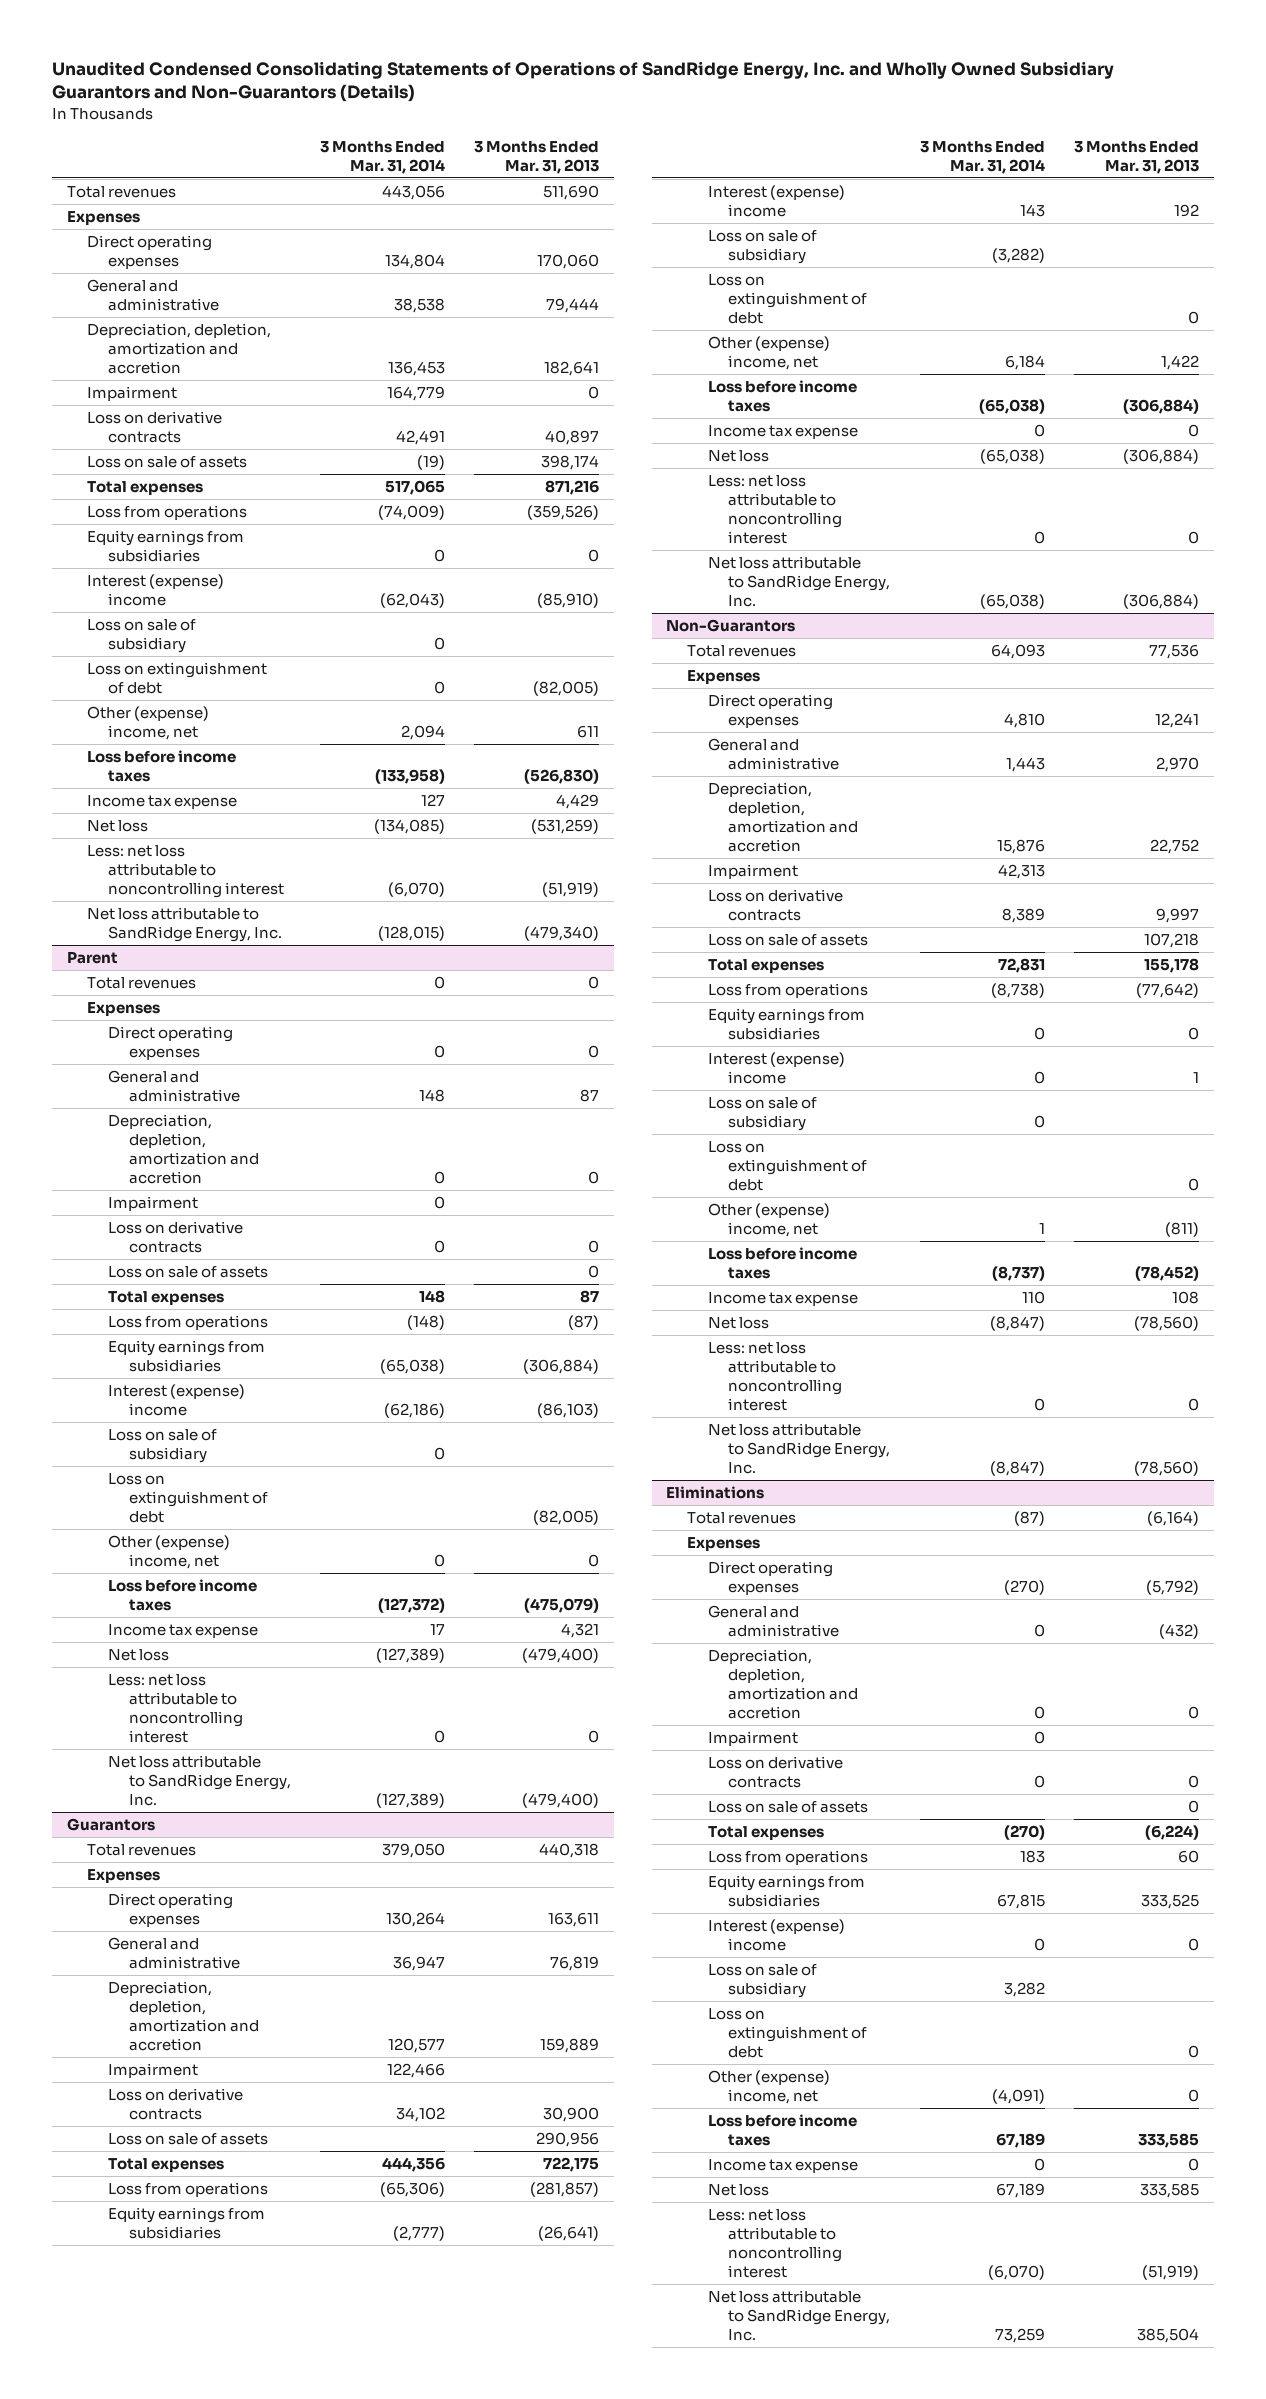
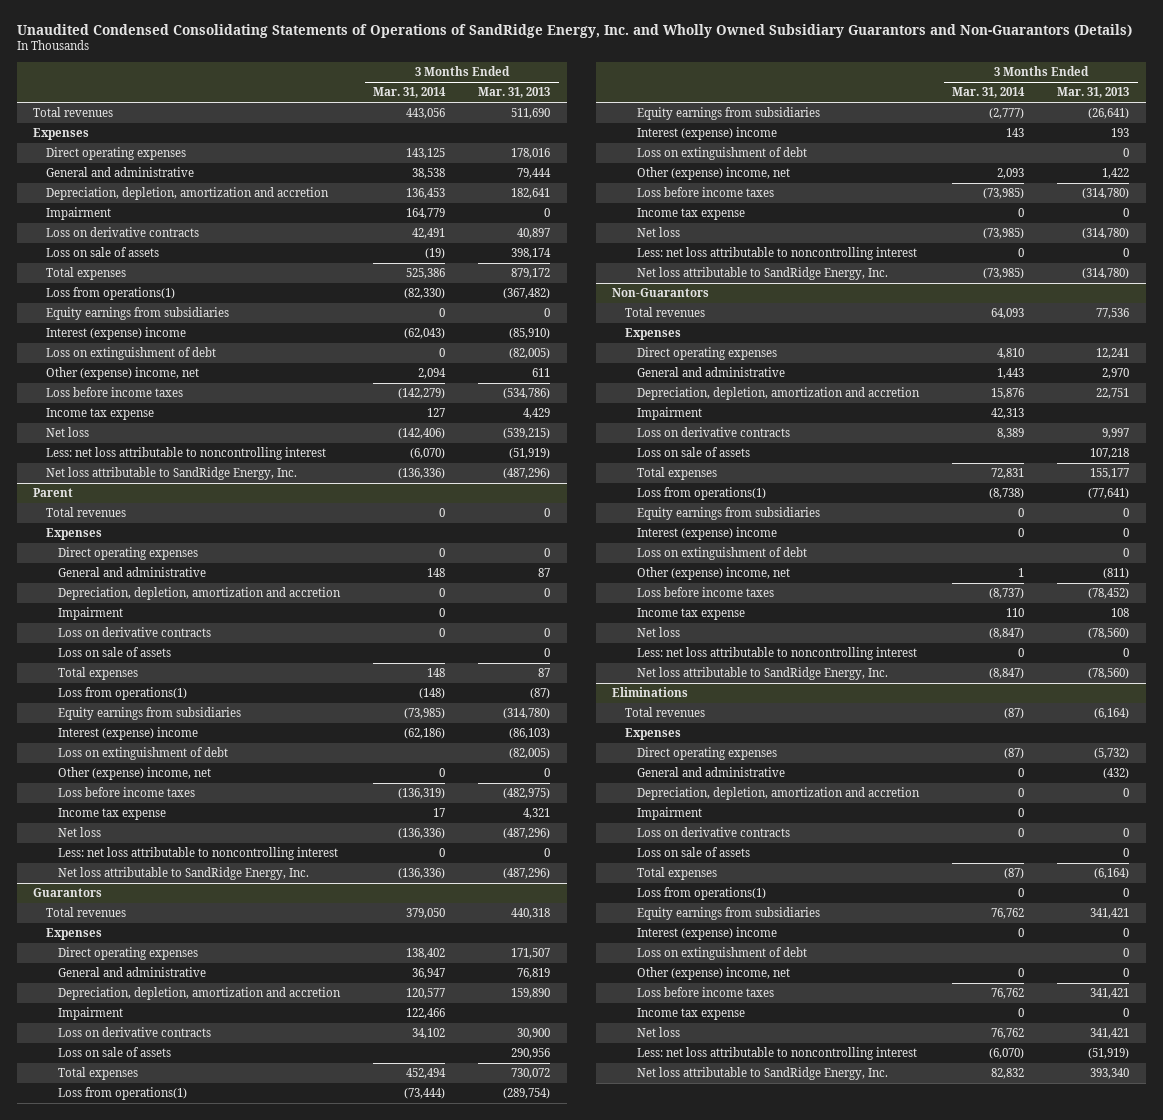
- Direct operating expenses | 134,804 | 170,060
+ Direct operating expenses | 143,125 | 178,016
- Total expenses | 517,065 | 871,216
- Loss from operations | (74,009) | (359,526)
+ Total expenses | 525,386 | 879,172
+ Loss from operations(1) | (82,330) | (367,482)
- Loss on sale of subsidiary | 0 |
- Loss before income taxes | (133,958) | (526,830)
+ Loss before income taxes | (142,279) | (534,786)
- Net loss | (134,085) | (531,259)
+ Net loss | (142,406) | (539,215)
- Net loss attributable to SandRidge Energy, Inc. | (128,015) | (479,340)
+ Net loss attributable to SandRidge Energy, Inc. | (136,336) | (487,296)
@ Parent
- Loss from operations | (148) | (87)
- Equity earnings from subsidiaries | (65,038) | (306,884)
+ Loss from operations(1) | (148) | (87)
+ Equity earnings from subsidiaries | (73,985) | (314,780)
- Loss on sale of subsidiary | 0 |
- Loss before income taxes | (127,372) | (475,079)
+ Loss before income taxes | (136,319) | (482,975)
- Net loss | (127,389) | (479,400)
+ Net loss | (136,336) | (487,296)
- Net loss attributable to SandRidge Energy, Inc. | (127,389) | (479,400)
+ Net loss attributable to SandRidge Energy, Inc. | (136,336) | (487,296)
@ Guarantors
- Direct operating expenses | 130,264 | 163,611
+ Direct operating expenses | 138,402 | 171,507
- Depreciation, depletion, amortization and accretion | 120,577 | 159,889
+ Depreciation, depletion, amortization and accretion | 120,577 | 159,890
- Total expenses | 444,356 | 722,175
- Loss from operations | (65,306) | (281,857)
+ Total expenses | 452,494 | 730,072
+ Loss from operations(1) | (73,444) | (289,754)
- Interest (expense) income | 143 | 192
- Loss on sale of subsidiary | (3,282) |
+ Interest (expense) income | 143 | 193
- Other (expense) income, net | 6,184 | 1,422
- Loss before income taxes | (65,038) | (306,884)
+ Other (expense) income, net | 2,093 | 1,422
+ Loss before income taxes | (73,985) | (314,780)
- Net loss | (65,038) | (306,884)
+ Net loss | (73,985) | (314,780)
- Net loss attributable to SandRidge Energy, Inc. | (65,038) | (306,884)
+ Net loss attributable to SandRidge Energy, Inc. | (73,985) | (314,780)
@ Non-Guarantors
- Depreciation, depletion, amortization and accretion | 15,876 | 22,752
+ Depreciation, depletion, amortization and accretion | 15,876 | 22,751
- Total expenses | 72,831 | 155,178
- Loss from operations | (8,738) | (77,642)
+ Total expenses | 72,831 | 155,177
+ Loss from operations(1) | (8,738) | (77,641)
- Interest (expense) income | 0 | 1
- Loss on sale of subsidiary | 0 |
+ Interest (expense) income | 0 | 0
@ Eliminations
- Direct operating expenses | (270) | (5,792)
+ Direct operating expenses | (87) | (5,732)
- Total expenses | (270) | (6,224)
- Loss from operations | 183 | 60
- Equity earnings from subsidiaries | 67,815 | 333,525
+ Total expenses | (87) | (6,164)
+ Loss from operations(1) | 0 | 0
+ Equity earnings from subsidiaries | 76,762 | 341,421
- Loss on sale of subsidiary | 3,282 |
- Other (expense) income, net | (4,091) | 0
- Loss before income taxes | 67,189 | 333,585
+ Other (expense) income, net | 0 | 0
+ Loss before income taxes | 76,762 | 341,421
- Net loss | 67,189 | 333,585
+ Net loss | 76,762 | 341,421
- Net loss attributable to SandRidge Energy, Inc. | 73,259 | 385,504
+ Net loss attributable to SandRidge Energy, Inc. | 82,832 | 393,340

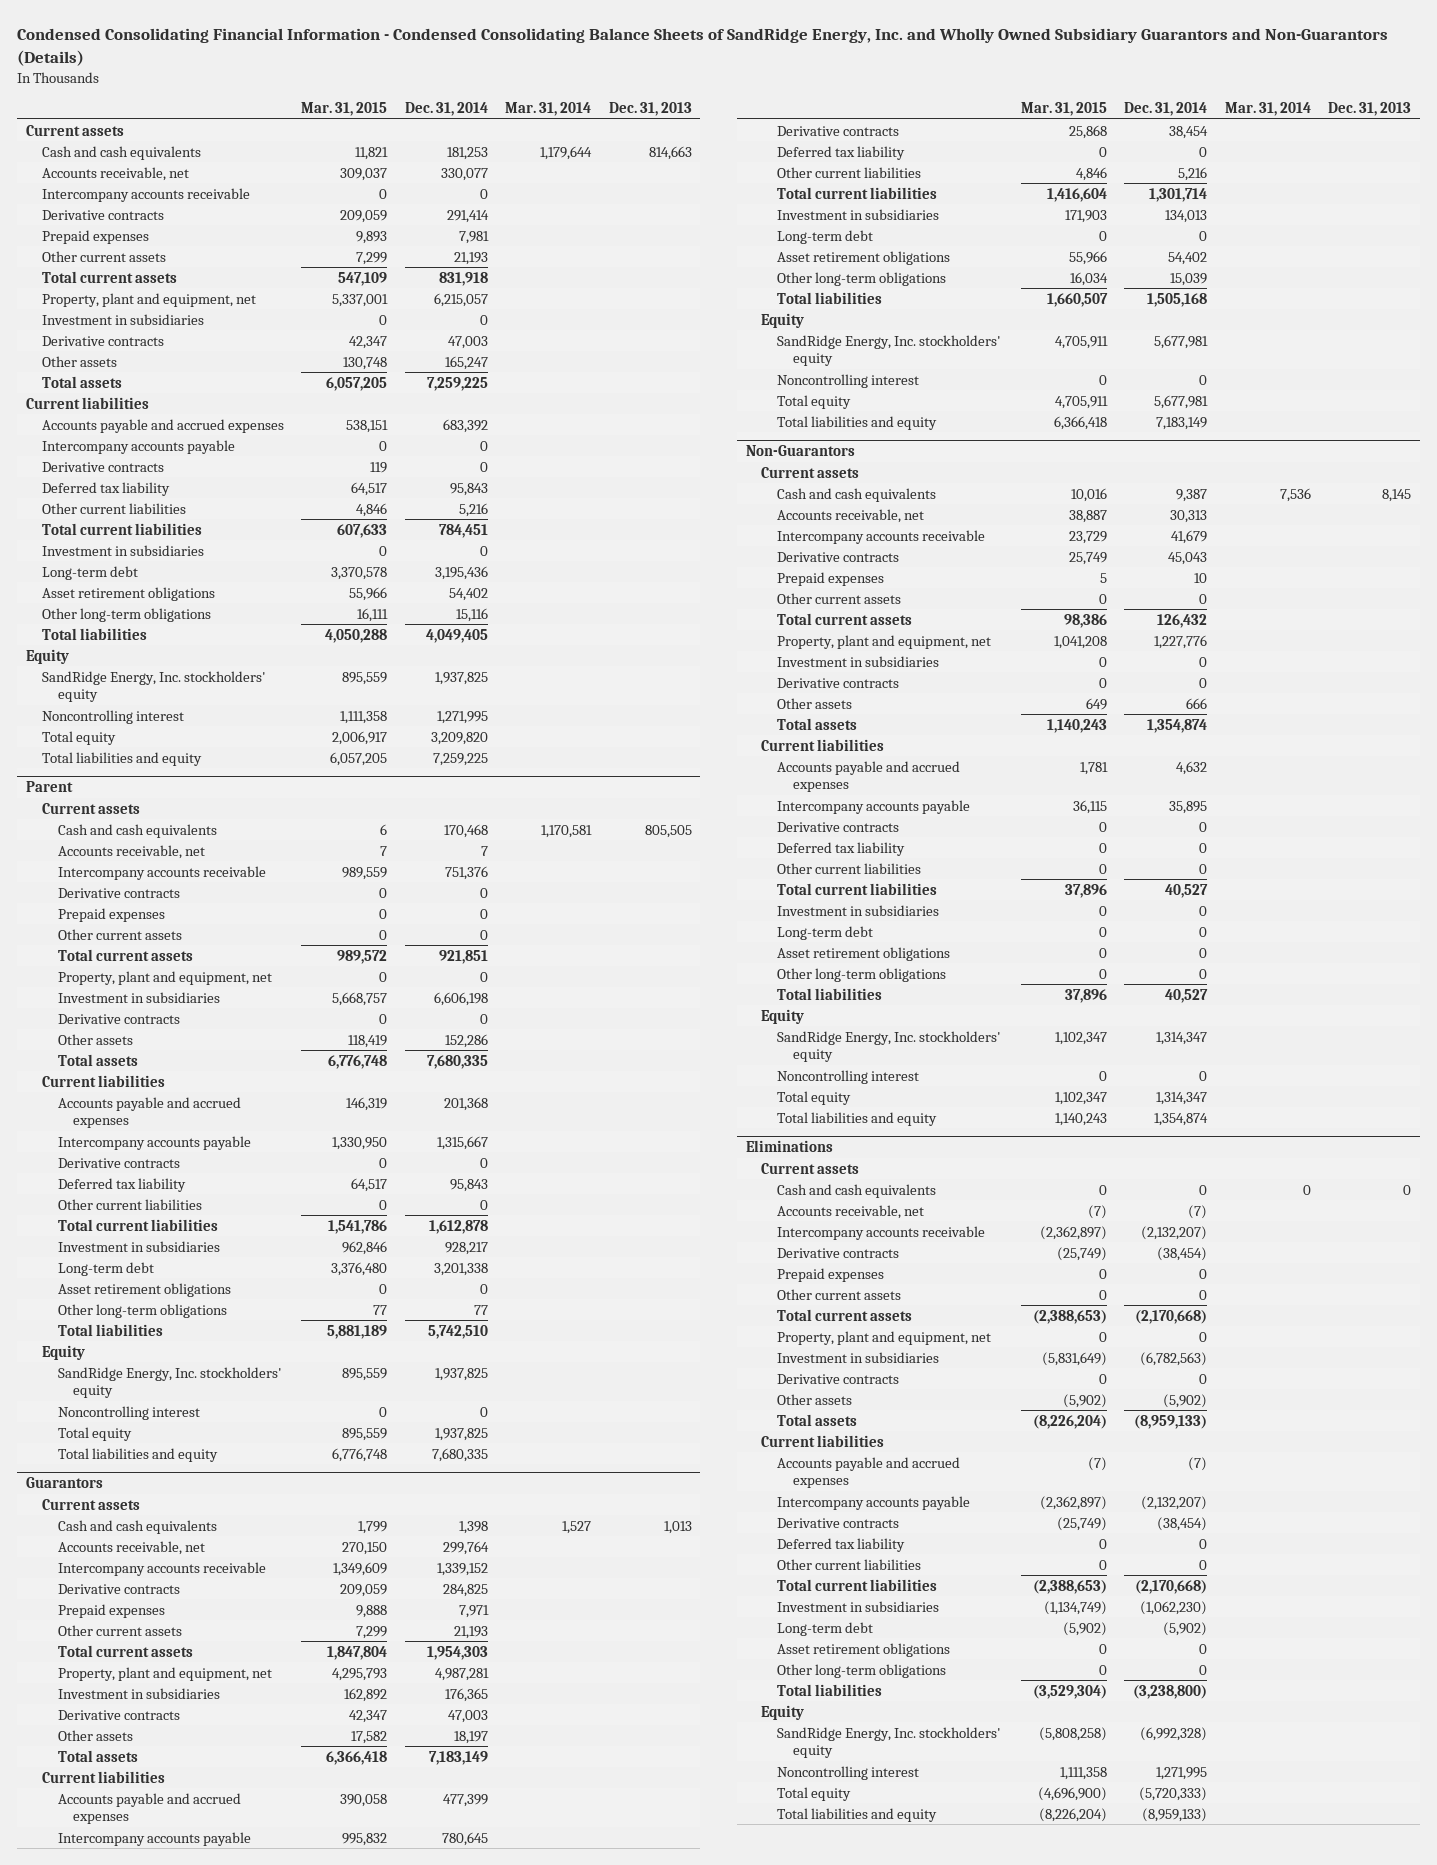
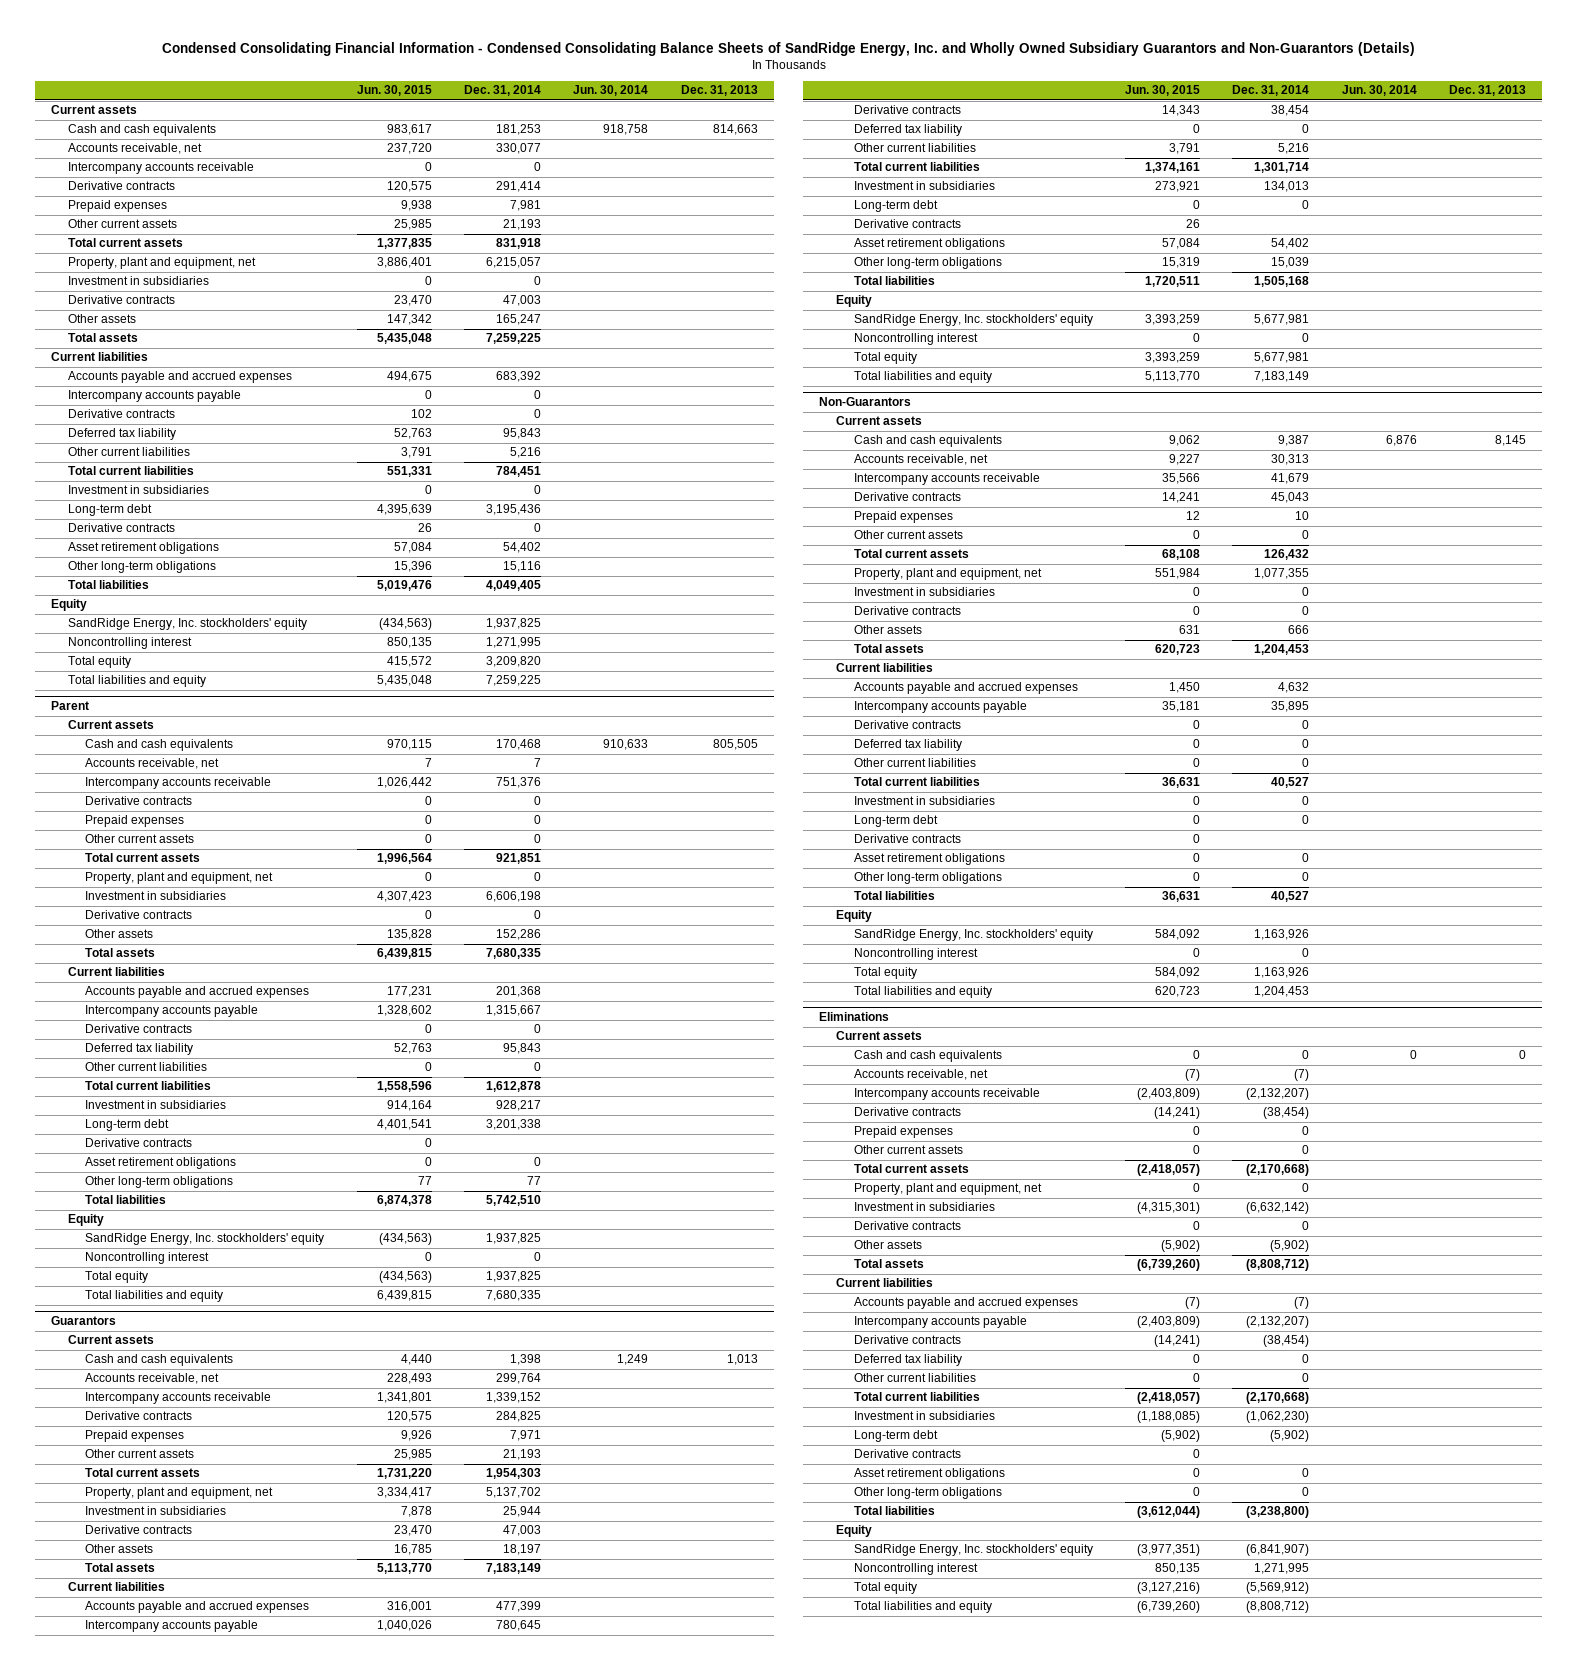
- | Mar. 31, 2015 | Dec. 31, 2014 | Mar. 31, 2014 | Dec. 31, 2013
+ | Jun. 30, 2015 | Dec. 31, 2014 | Jun. 30, 2014 | Dec. 31, 2013
+ Derivative contracts | 26 | 0 | |
@ Parent
+ Derivative contracts | 0 | | |
@ Guarantors
- Property, plant and equipment, net | 4,295,793 | 4,987,281 | |
- Investment in subsidiaries | 162,892 | 176,365 | |
+ Property, plant and equipment, net | 3,334,417 | 5,137,702 | |
+ Investment in subsidiaries | 7,878 | 25,944 | |
+ Derivative contracts | 26 | | |
@ Non-Guarantors
- Property, plant and equipment, net | 1,041,208 | 1,227,776 | |
+ Property, plant and equipment, net | 551,984 | 1,077,355 | |
- Total assets | 1,140,243 | 1,354,874 | |
+ Total assets | 620,723 | 1,204,453 | |
+ Derivative contracts | 0 | | |
- SandRidge Energy, Inc. stockholders' equity | 1,102,347 | 1,314,347 | |
+ SandRidge Energy, Inc. stockholders' equity | 584,092 | 1,163,926 | |
- Total equity | 1,102,347 | 1,314,347 | |
- Total liabilities and equity | 1,140,243 | 1,354,874 | |
+ Total equity | 584,092 | 1,163,926 | |
+ Total liabilities and equity | 620,723 | 1,204,453 | |
@ Eliminations
- Investment in subsidiaries | (5,831,649) | (6,782,563) | |
+ Investment in subsidiaries | (4,315,301) | (6,632,142) | |
- Total assets | (8,226,204) | (8,959,133) | |
+ Total assets | (6,739,260) | (8,808,712) | |
+ Derivative contracts | 0 | | |
- SandRidge Energy, Inc. stockholders' equity | (5,808,258) | (6,992,328) | |
+ SandRidge Energy, Inc. stockholders' equity | (3,977,351) | (6,841,907) | |
- Total equity | (4,696,900) | (5,720,333) | |
- Total liabilities and equity | (8,226,204) | (8,959,133) | |
+ Total equity | (3,127,216) | (5,569,912) | |
+ Total liabilities and equity | (6,739,260) | (8,808,712) | |

